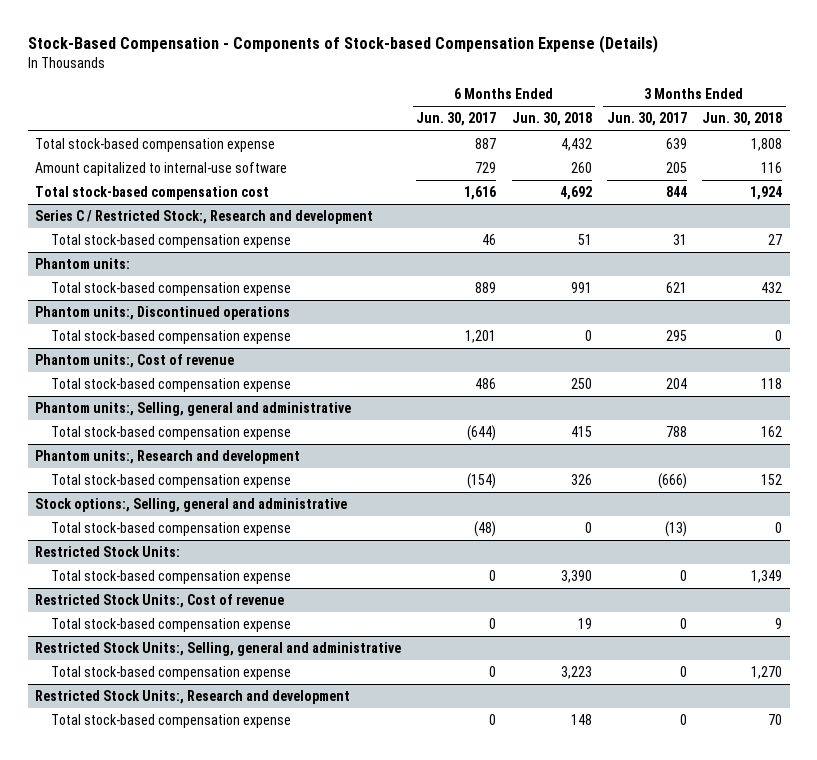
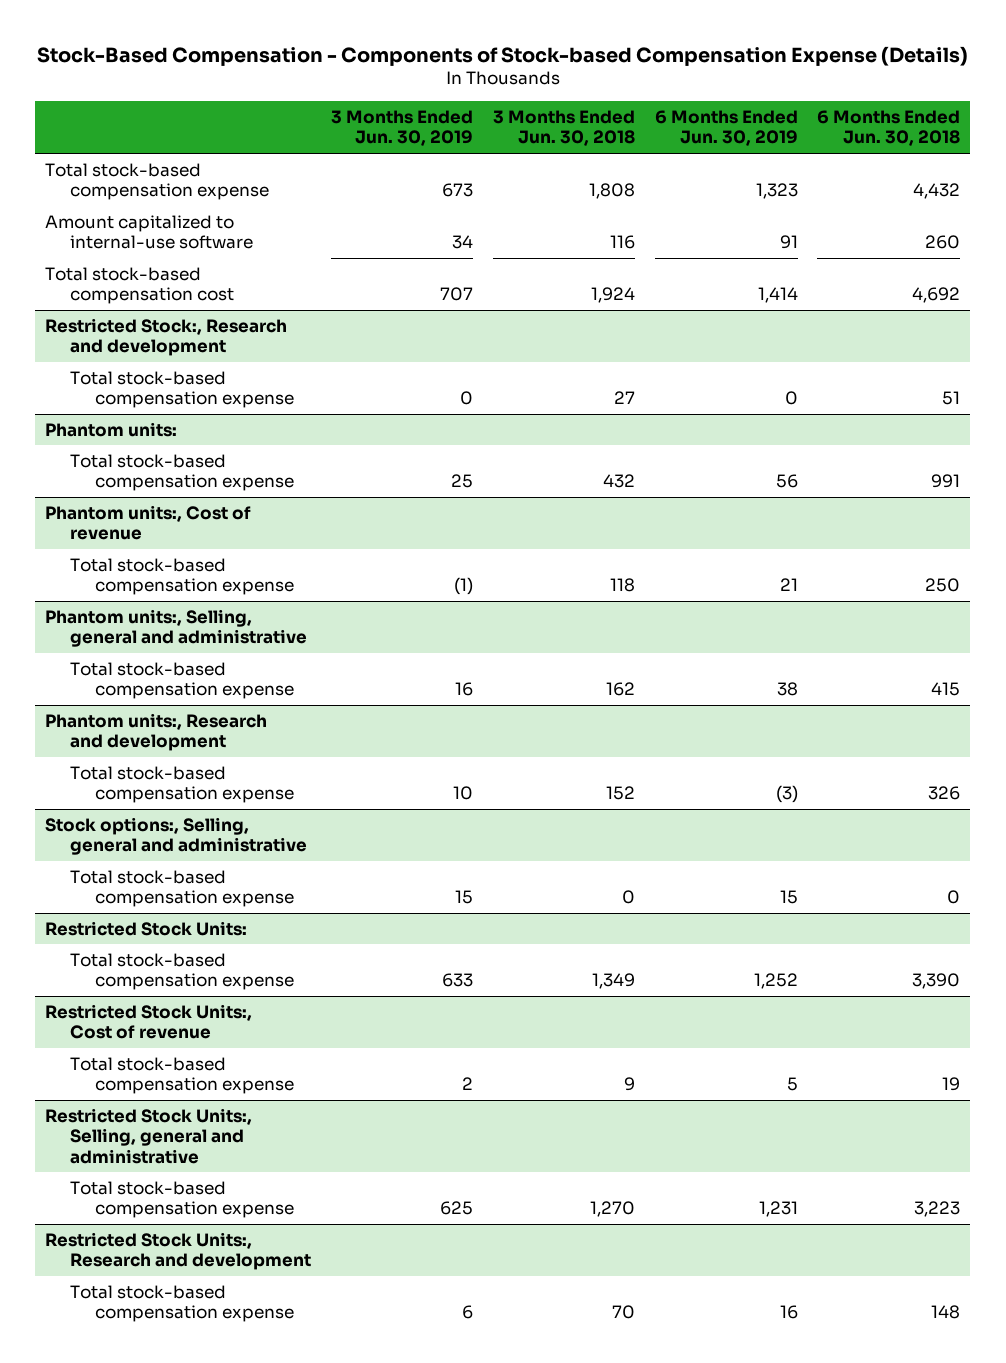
- | 6 Months Ended Jun. 30, 2017 | 6 Months Ended Jun. 30, 2018 | 3 Months Ended Jun. 30, 2017 | 3 Months Ended Jun. 30, 2018
+ | 3 Months Ended Jun. 30, 2019 | 3 Months Ended Jun. 30, 2018 | 6 Months Ended Jun. 30, 2019 | 6 Months Ended Jun. 30, 2018
- Series C / Restricted Stock:, Research and development
+ Restricted Stock:, Research and development
- Phantom units:, Discontinued operations
- Total stock-based compensation expense | 1,201 | 0 | 295 | 0

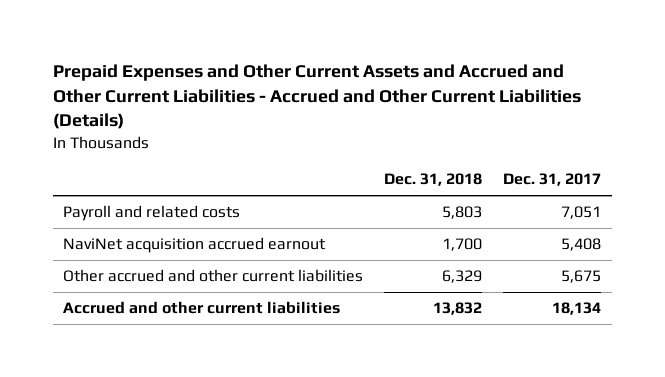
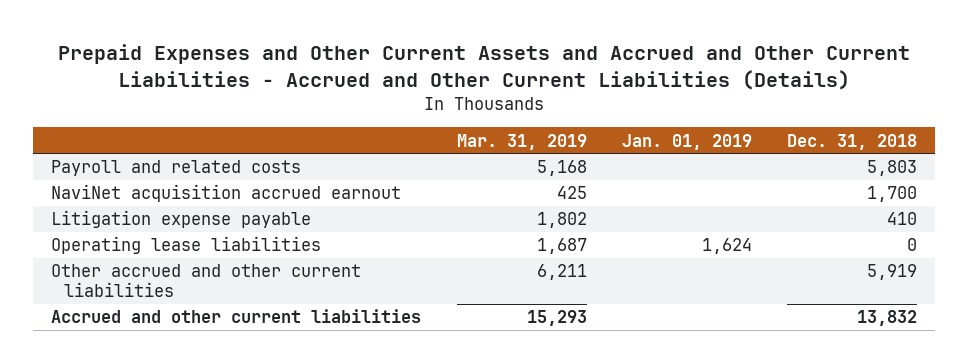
- | Dec. 31, 2018 | Dec. 31, 2017
+ | Mar. 31, 2019 | Jan. 01, 2019 | Dec. 31, 2018
- Other accrued and other current liabilities | 6,329 | 5,675
+ Litigation expense payable | 1,802 | | 410
+ Operating lease liabilities | 1,687 | 1,624 | 0
+ Other accrued and other current liabilities | 6,211 | | 5,919

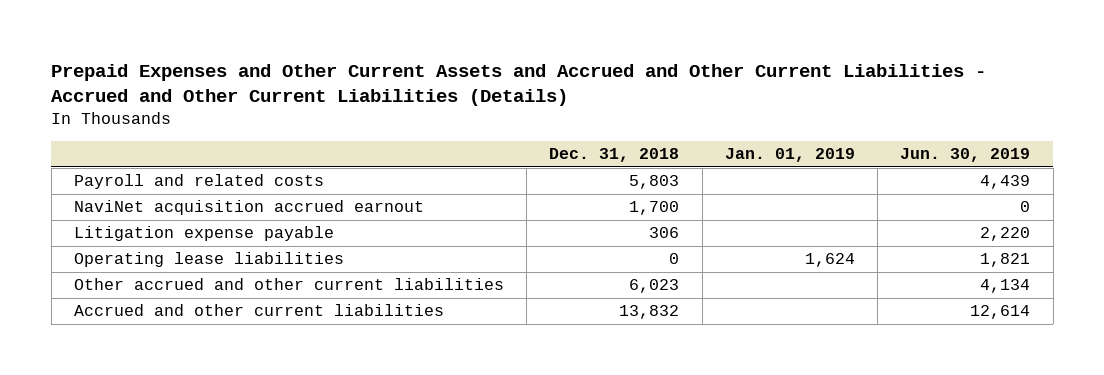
- | Mar. 31, 2019 | Jan. 01, 2019 | Dec. 31, 2018
+ | Dec. 31, 2018 | Jan. 01, 2019 | Jun. 30, 2019
- Litigation expense payable | 1,802 | | 410
+ Litigation expense payable | 306 | | 2,220
- Other accrued and other current liabilities | 6,211 | | 5,919
+ Other accrued and other current liabilities | 6,023 | | 4,134

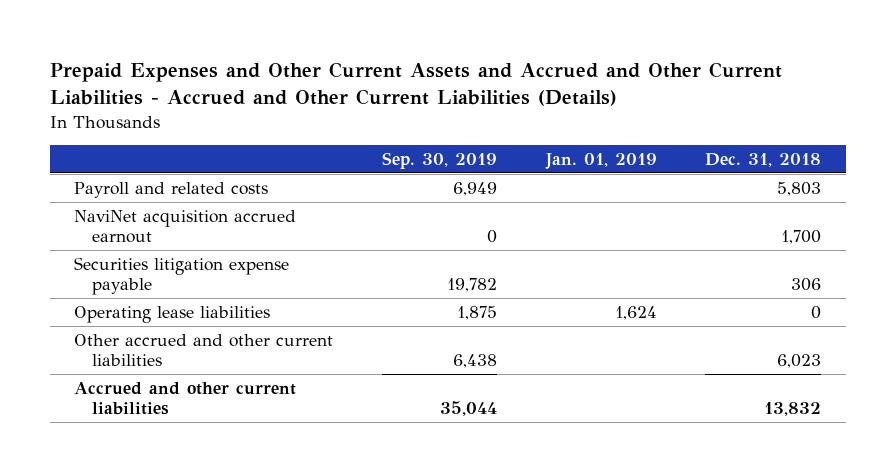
- | Dec. 31, 2018 | Jan. 01, 2019 | Jun. 30, 2019
+ | Sep. 30, 2019 | Jan. 01, 2019 | Dec. 31, 2018
- Litigation expense payable | 306 | | 2,220
+ Securities litigation expense payable | 19,782 | | 306

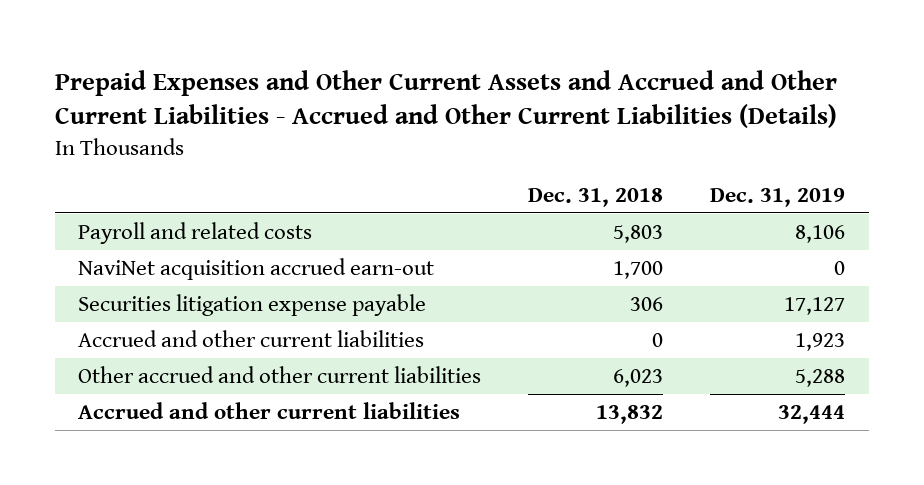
- | Sep. 30, 2019 | Jan. 01, 2019 | Dec. 31, 2018
+ | Dec. 31, 2018 | Dec. 31, 2019
- NaviNet acquisition accrued earnout | 0 | | 1,700
+ NaviNet acquisition accrued earn-out | 1,700 | 0
- Operating lease liabilities | 1,875 | 1,624 | 0
+ Accrued and other current liabilities | 0 | 1,923

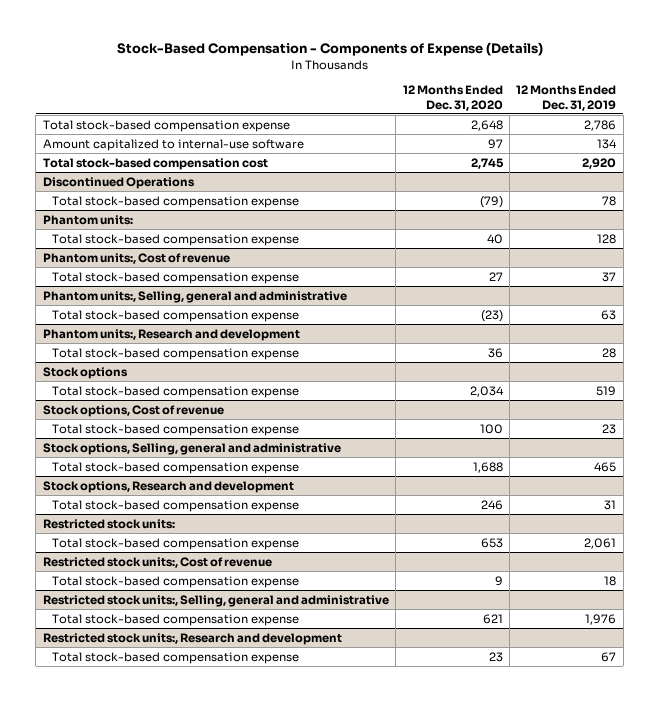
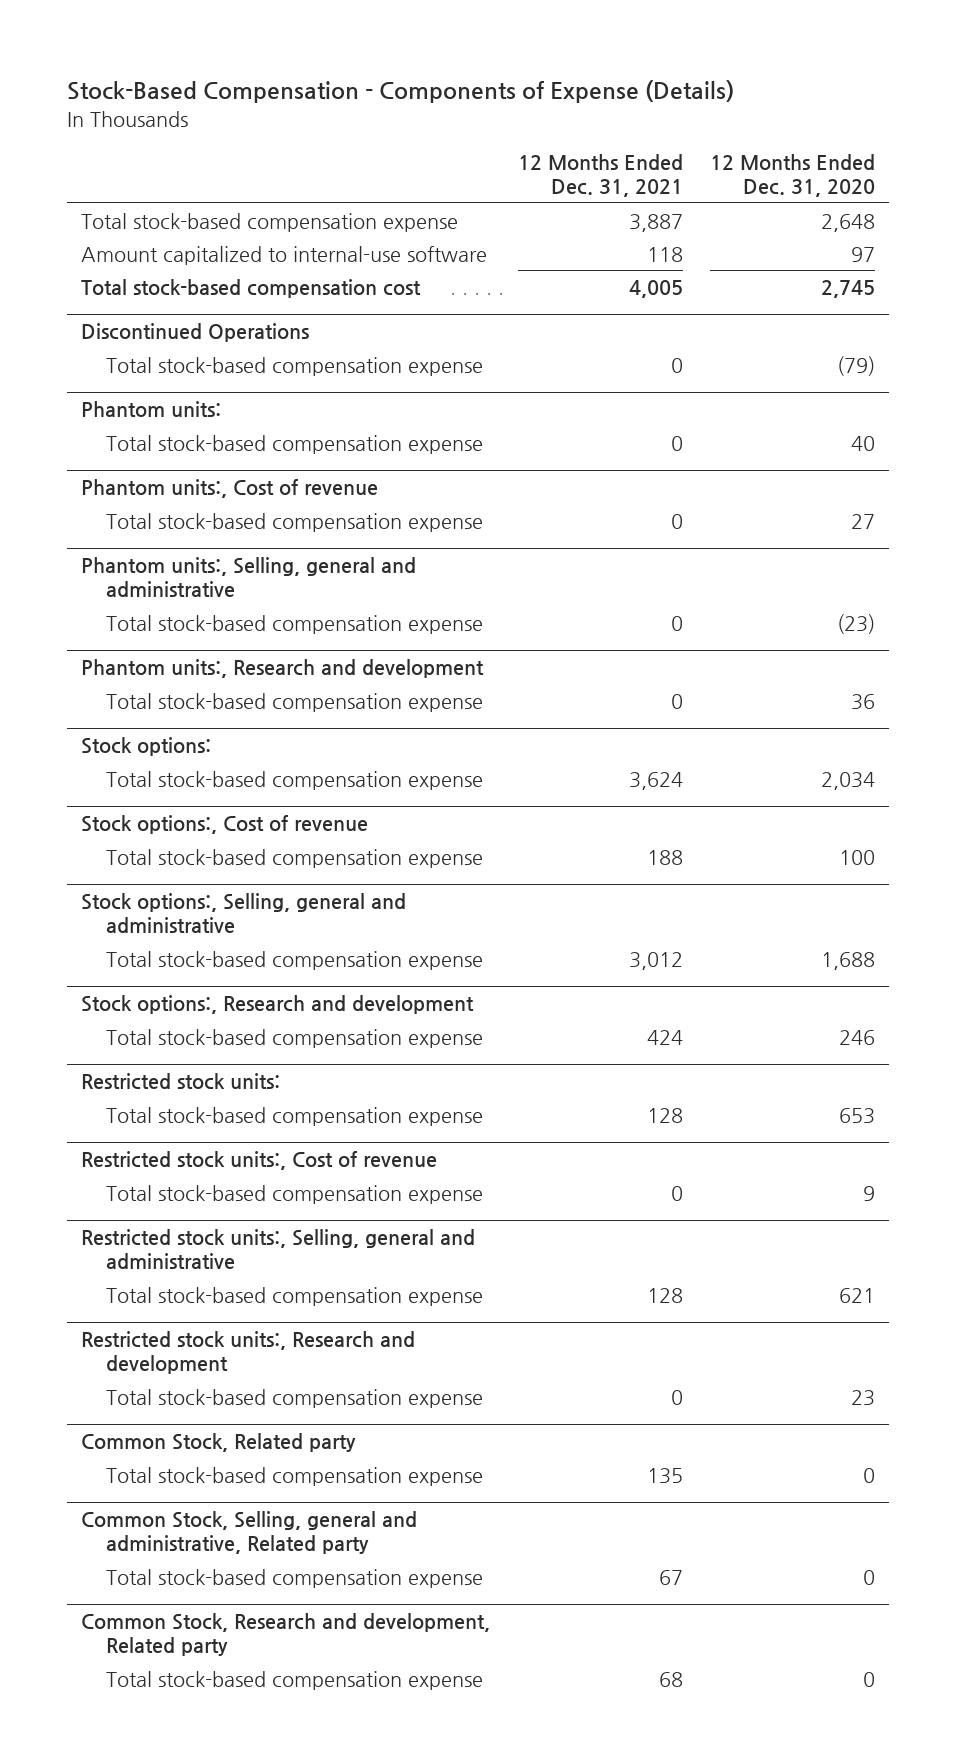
- | 12 Months Ended Dec. 31, 2020 | 12 Months Ended Dec. 31, 2019
+ | 12 Months Ended Dec. 31, 2021 | 12 Months Ended Dec. 31, 2020
- Stock options
+ Stock options:
- Stock options, Cost of revenue
+ Stock options:, Cost of revenue
- Stock options, Selling, general and administrative
+ Stock options:, Selling, general and administrative
- Stock options, Research and development
+ Stock options:, Research and development
+ Common Stock, Related party
+ Total stock-based compensation expense | 135 | 0
+ Common Stock, Selling, general and administrative, Related party
+ Total stock-based compensation expense | 67 | 0
+ Common Stock, Research and development, Related party
+ Total stock-based compensation expense | 68 | 0

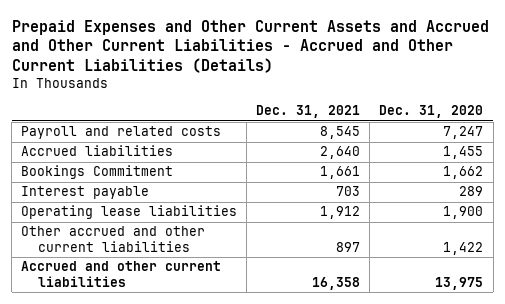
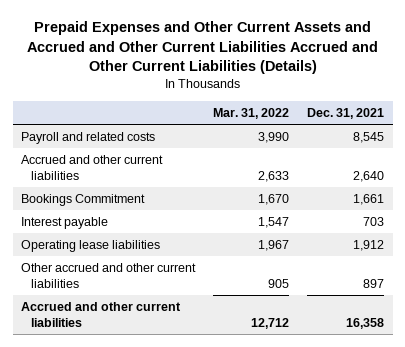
- Prepaid Expenses and Other Current Assets and Accrued and Other Current Liabilities - Accrued and Other Current Liabilities (Details)
+ Prepaid Expenses and Other Current Assets and Accrued and Other Current Liabilities Accrued and Other Current Liabilities (Details)
- | Dec. 31, 2021 | Dec. 31, 2020
+ | Mar. 31, 2022 | Dec. 31, 2021
- Accrued liabilities | 2,640 | 1,455
+ Accrued and other current liabilities | 2,633 | 2,640

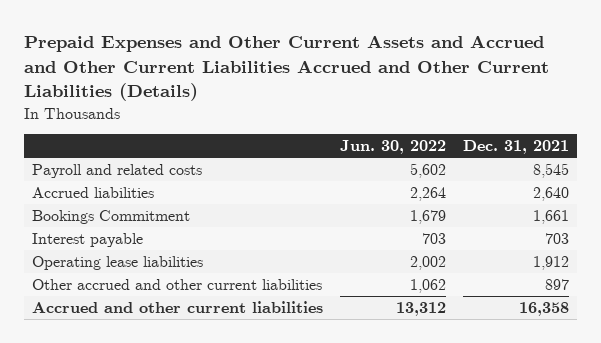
- | Mar. 31, 2022 | Dec. 31, 2021
+ | Jun. 30, 2022 | Dec. 31, 2021
- Accrued and other current liabilities | 2,633 | 2,640
+ Accrued liabilities | 2,264 | 2,640

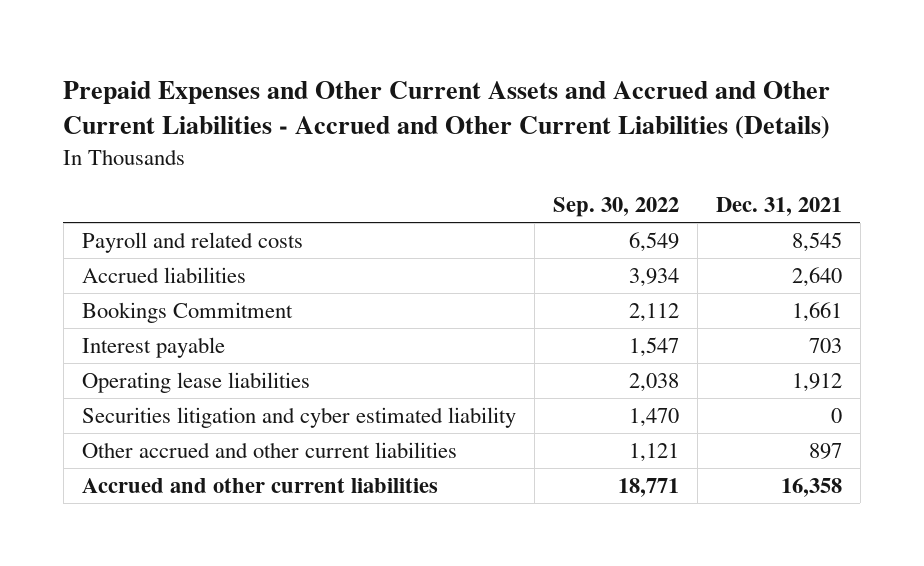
- Prepaid Expenses and Other Current Assets and Accrued and Other Current Liabilities Accrued and Other Current Liabilities (Details)
+ Prepaid Expenses and Other Current Assets and Accrued and Other Current Liabilities - Accrued and Other Current Liabilities (Details)
- | Jun. 30, 2022 | Dec. 31, 2021
+ | Sep. 30, 2022 | Dec. 31, 2021
+ Securities litigation and cyber estimated liability | 1,470 | 0

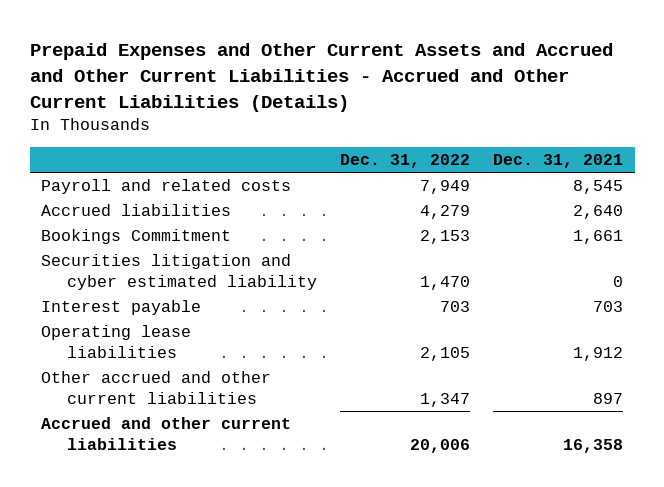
- | Sep. 30, 2022 | Dec. 31, 2021
+ | Dec. 31, 2022 | Dec. 31, 2021
moved up: Securities litigation and cyber estimated liability | 1,470 | 0

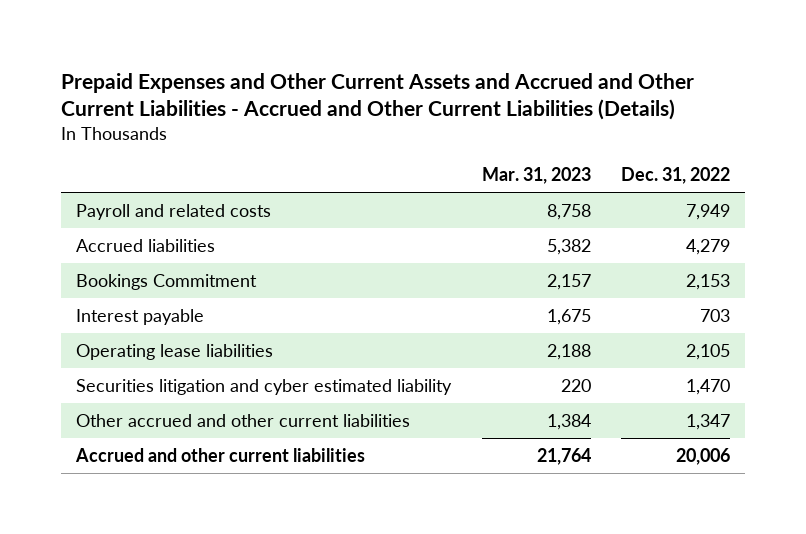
- | Dec. 31, 2022 | Dec. 31, 2021
+ | Mar. 31, 2023 | Dec. 31, 2022
moved down: Securities litigation and cyber estimated liability | 220 | 1,470

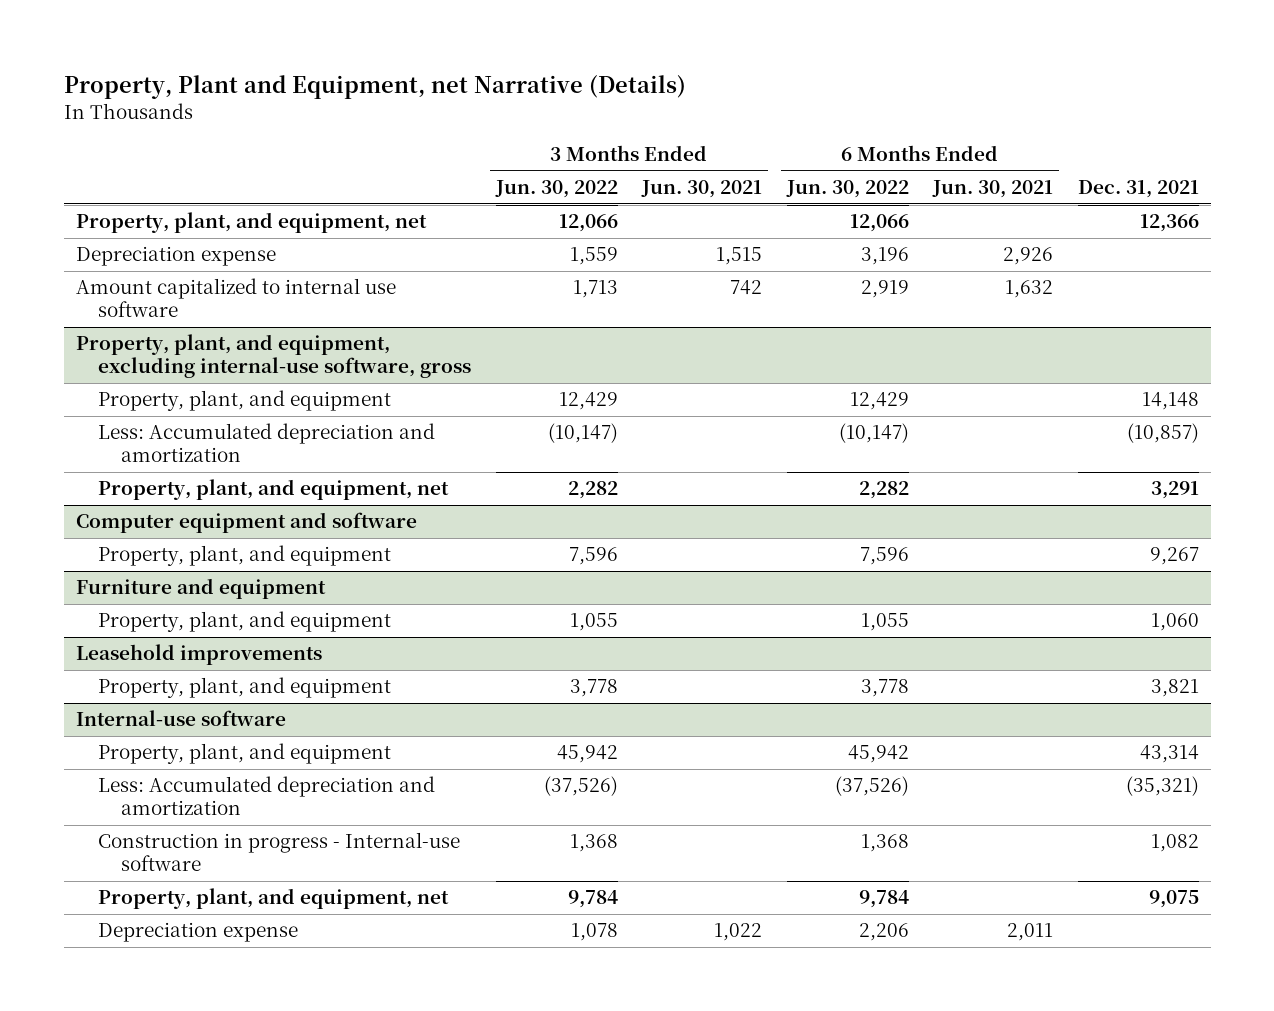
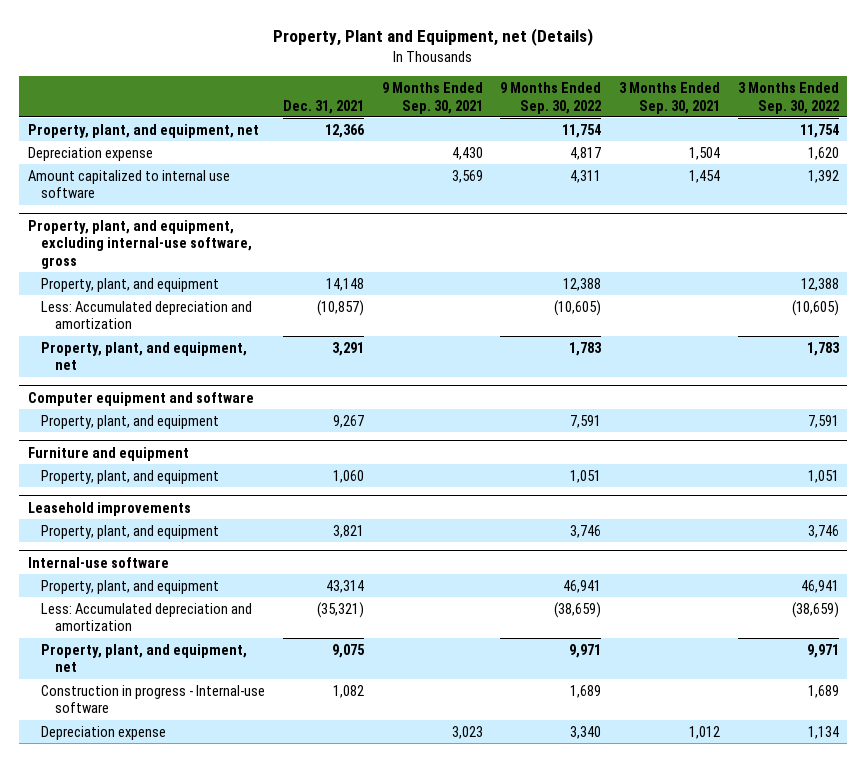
- Property, Plant and Equipment, net Narrative (Details)
+ Property, Plant and Equipment, net (Details)
- | 3 Months Ended Jun. 30, 2022 | 3 Months Ended Jun. 30, 2021 | 6 Months Ended Jun. 30, 2022 | 6 Months Ended Jun. 30, 2021 | Dec. 31, 2021
+ | Dec. 31, 2021 | 9 Months Ended Sep. 30, 2021 | 9 Months Ended Sep. 30, 2022 | 3 Months Ended Sep. 30, 2021 | 3 Months Ended Sep. 30, 2022
@ Internal-use software
moved down: Construction in progress - Internal-use software | 1,082 | | 1,689 | | 1,689

